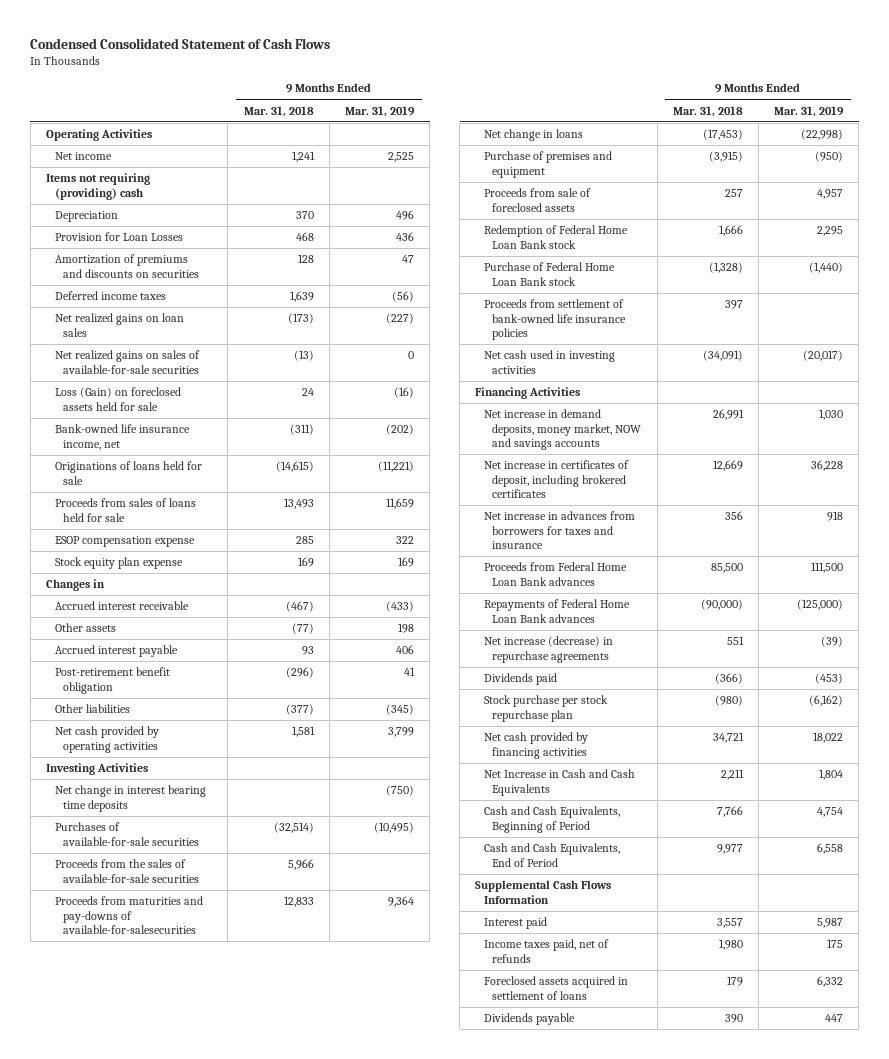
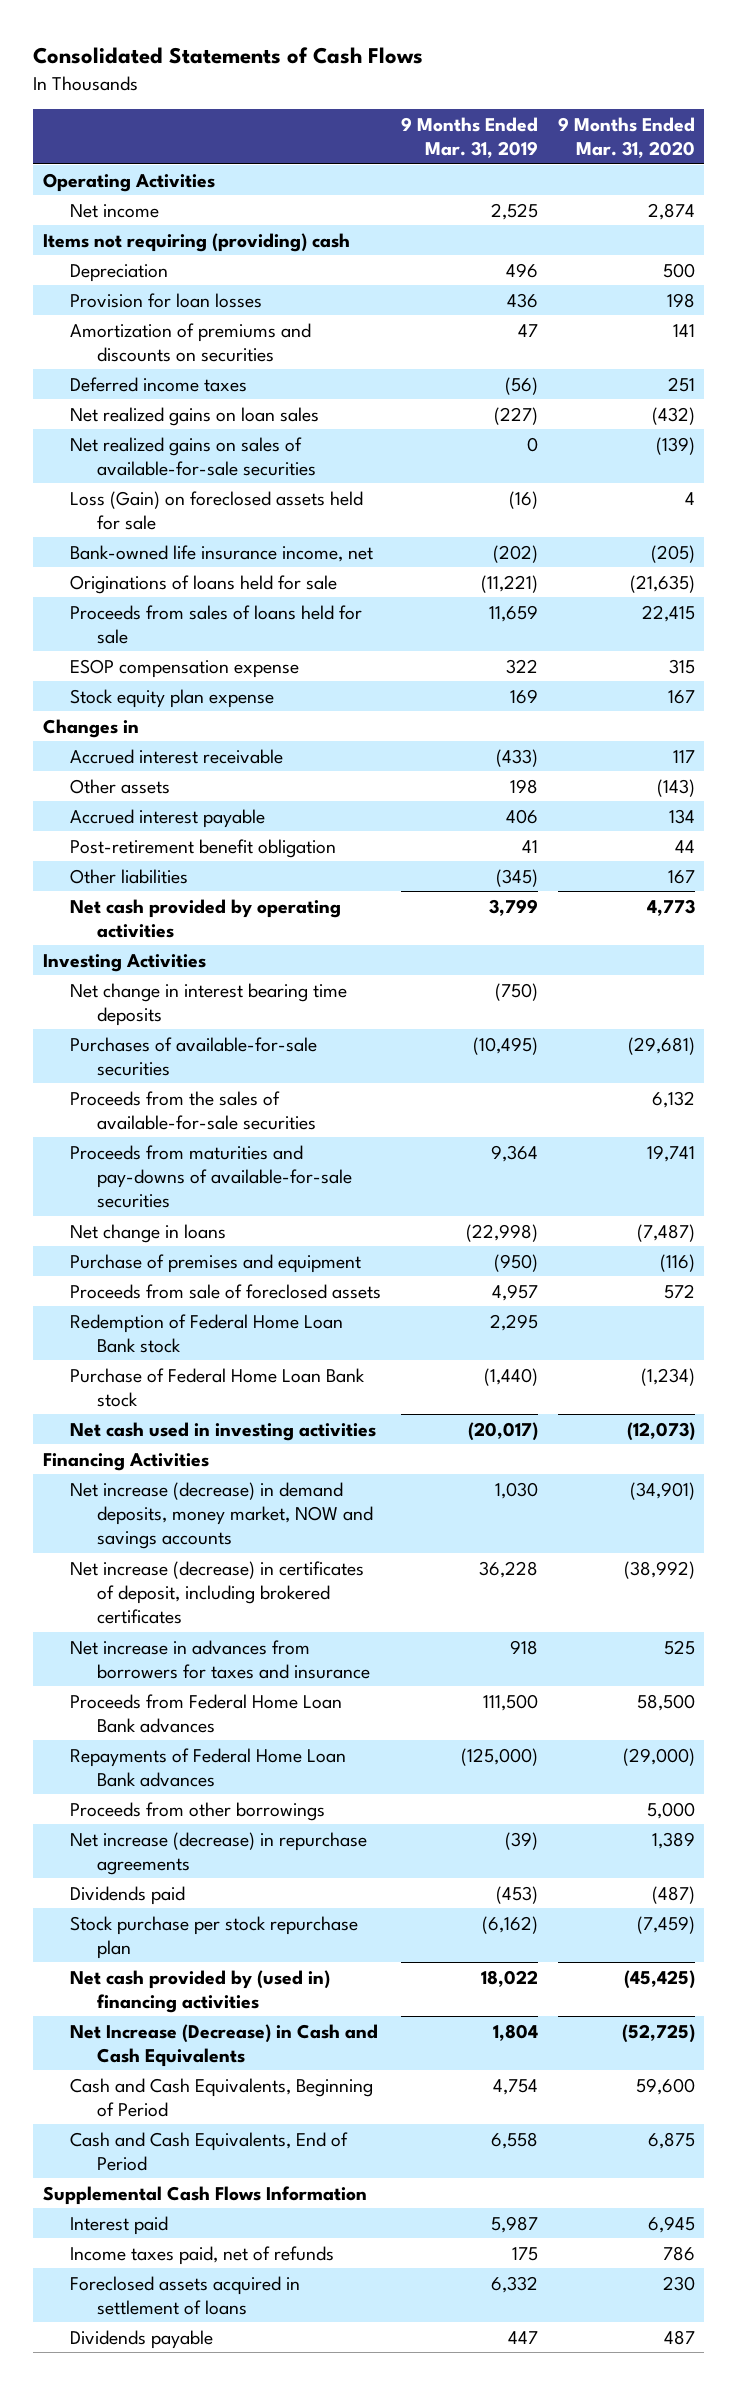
- Condensed Consolidated Statement of Cash Flows
+ Consolidated Statements of Cash Flows
- | 9 Months Ended Mar. 31, 2018 | 9 Months Ended Mar. 31, 2019
+ | 9 Months Ended Mar. 31, 2019 | 9 Months Ended Mar. 31, 2020
- Provision for Loan Losses | 468 | 436
+ Provision for loan losses | 436 | 198
- Proceeds from maturities and pay-downs of available-for-salesecurities | 12,833 | 9,364
+ Proceeds from maturities and pay-downs of available-for-sale securities | 9,364 | 19,741
- Proceeds from settlement of bank-owned life insurance policies | 397 |
- Net increase in demand deposits, money market, NOW and savings accounts | 26,991 | 1,030
- Net increase in certificates of deposit, including brokered certificates | 12,669 | 36,228
+ Net increase (decrease) in demand deposits, money market, NOW and savings accounts | 1,030 | (34,901)
+ Net increase (decrease) in certificates of deposit, including brokered certificates | 36,228 | (38,992)
+ Proceeds from other borrowings | | 5,000
- Net cash provided by financing activities | 34,721 | 18,022
- Net Increase in Cash and Cash Equivalents | 2,211 | 1,804
+ Net cash provided by (used in) financing activities | 18,022 | (45,425)
+ Net Increase (Decrease) in Cash and Cash Equivalents | 1,804 | (52,725)

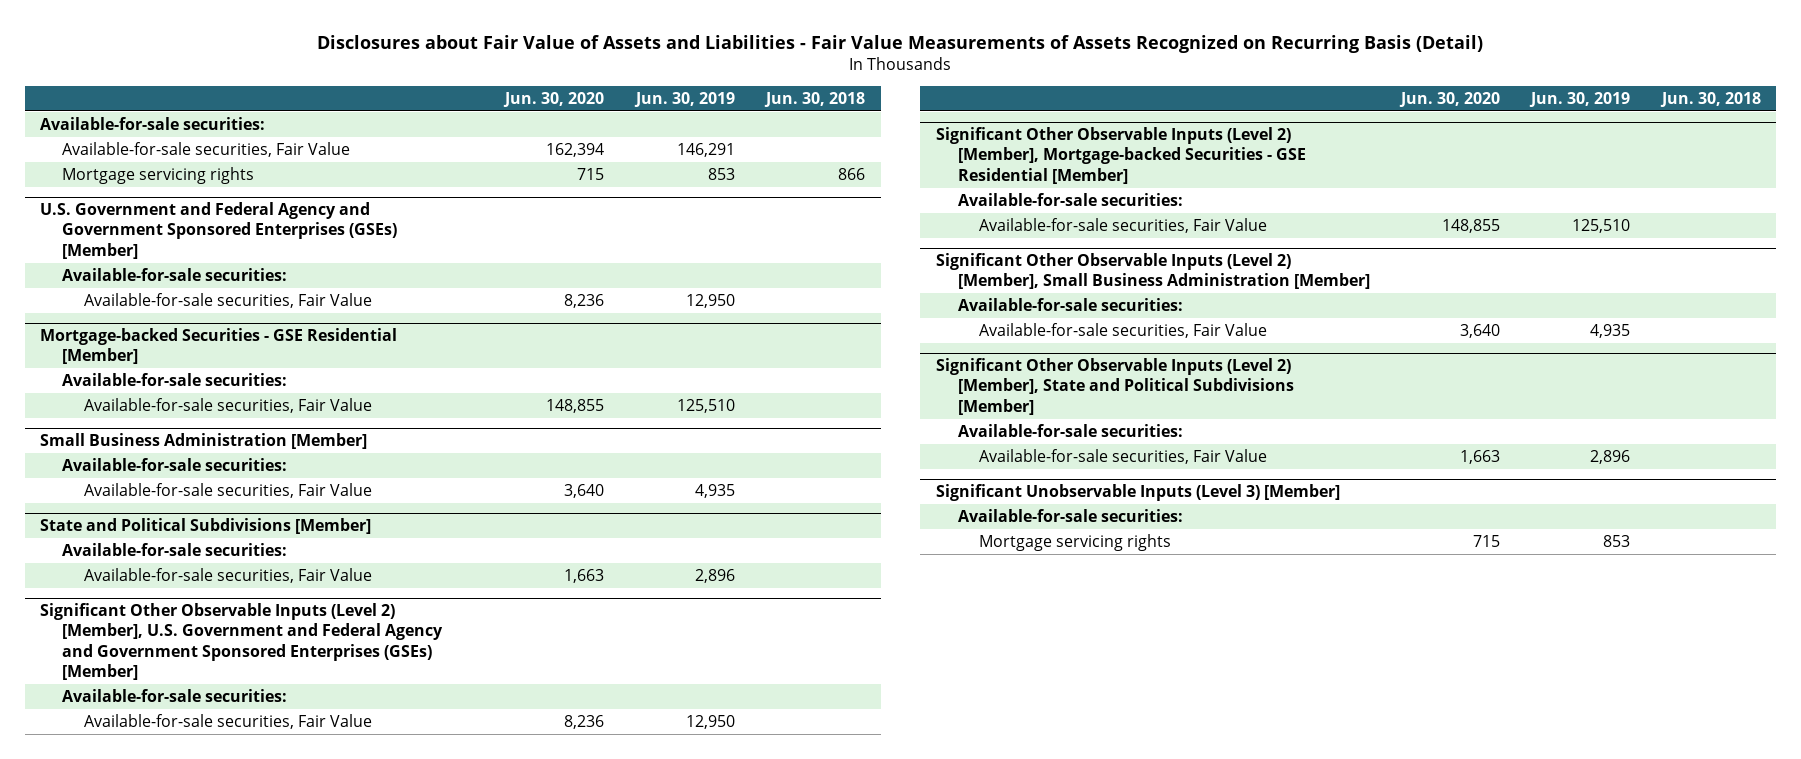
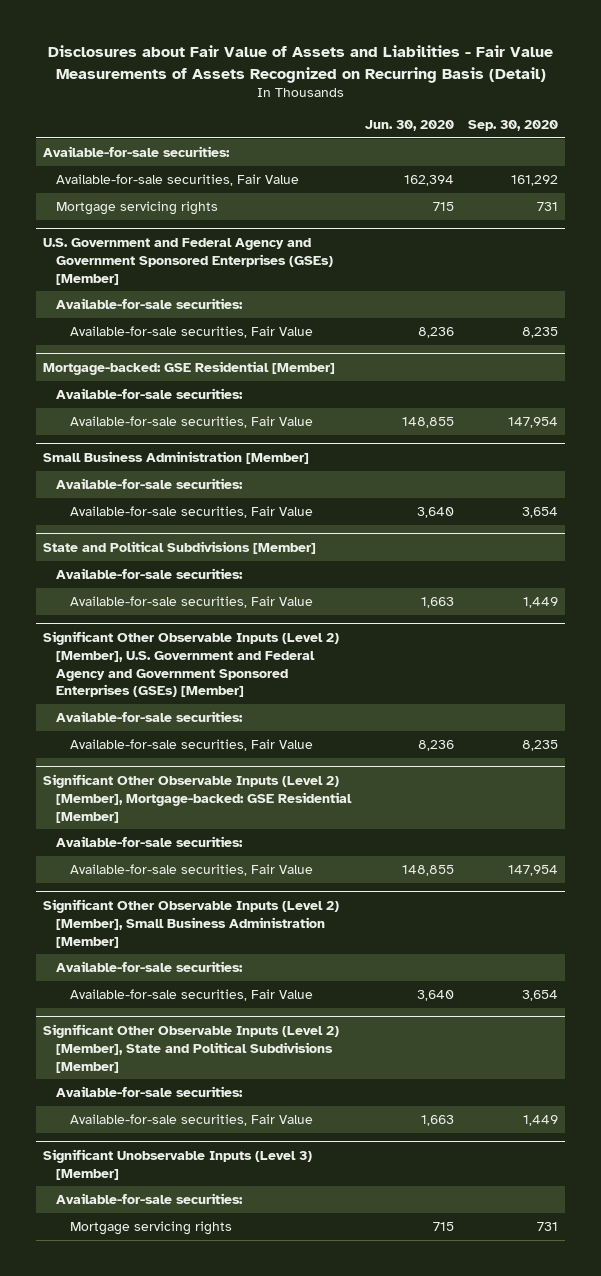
- | Jun. 30, 2020 | Jun. 30, 2019 | Jun. 30, 2018
+ | Jun. 30, 2020 | Sep. 30, 2020
- Mortgage-backed Securities - GSE Residential [Member]
+ Mortgage-backed: GSE Residential [Member]
- Significant Other Observable Inputs (Level 2) [Member], Mortgage-backed Securities - GSE Residential [Member]
+ Significant Other Observable Inputs (Level 2) [Member], Mortgage-backed: GSE Residential [Member]

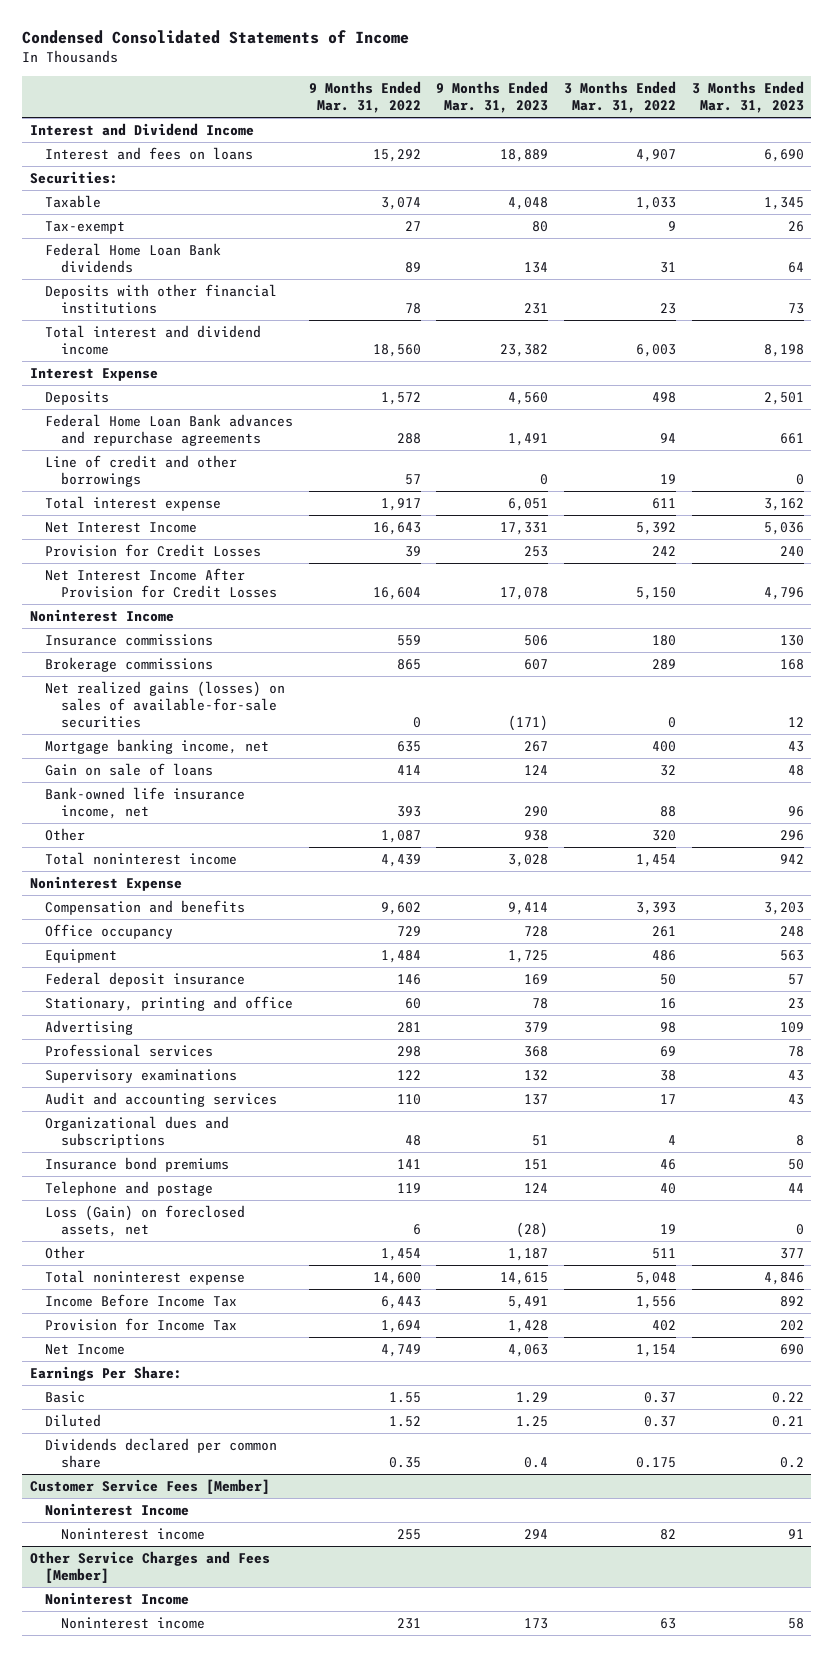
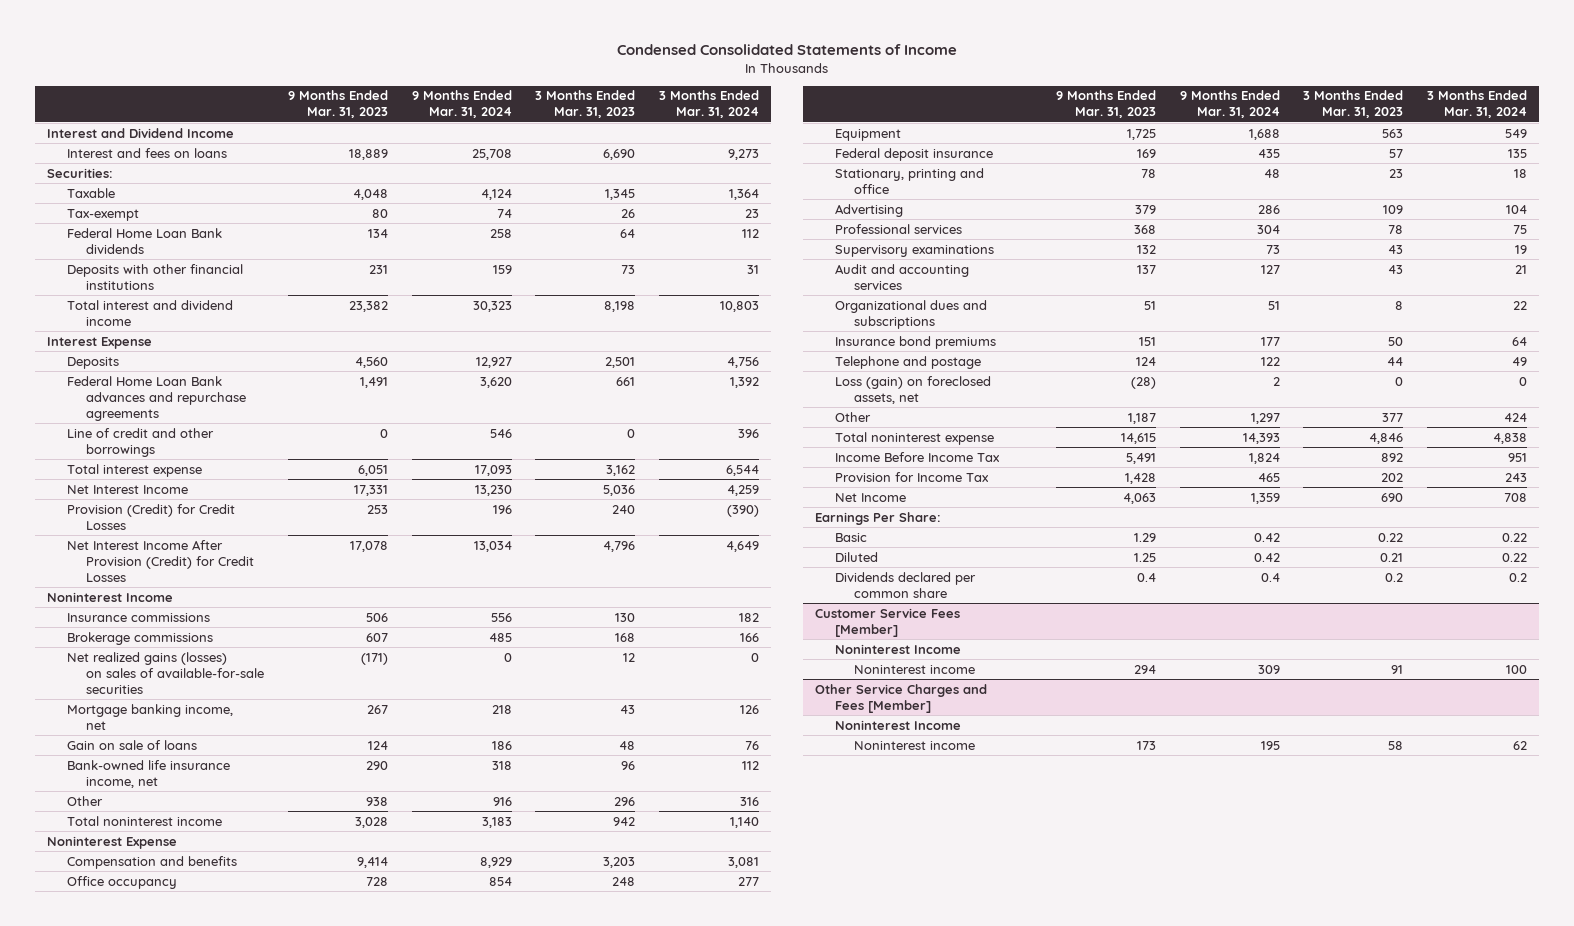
- | 9 Months Ended Mar. 31, 2022 | 9 Months Ended Mar. 31, 2023 | 3 Months Ended Mar. 31, 2022 | 3 Months Ended Mar. 31, 2023
+ | 9 Months Ended Mar. 31, 2023 | 9 Months Ended Mar. 31, 2024 | 3 Months Ended Mar. 31, 2023 | 3 Months Ended Mar. 31, 2024
- Provision for Credit Losses | 39 | 253 | 242 | 240
- Net Interest Income After Provision for Credit Losses | 16,604 | 17,078 | 5,150 | 4,796
+ Provision (Credit) for Credit Losses | 253 | 196 | 240 | (390)
+ Net Interest Income After Provision (Credit) for Credit Losses | 17,078 | 13,034 | 4,796 | 4,649
- Loss (Gain) on foreclosed assets, net | 6 | (28) | 19 | 0
+ Loss (gain) on foreclosed assets, net | (28) | 2 | 0 | 0

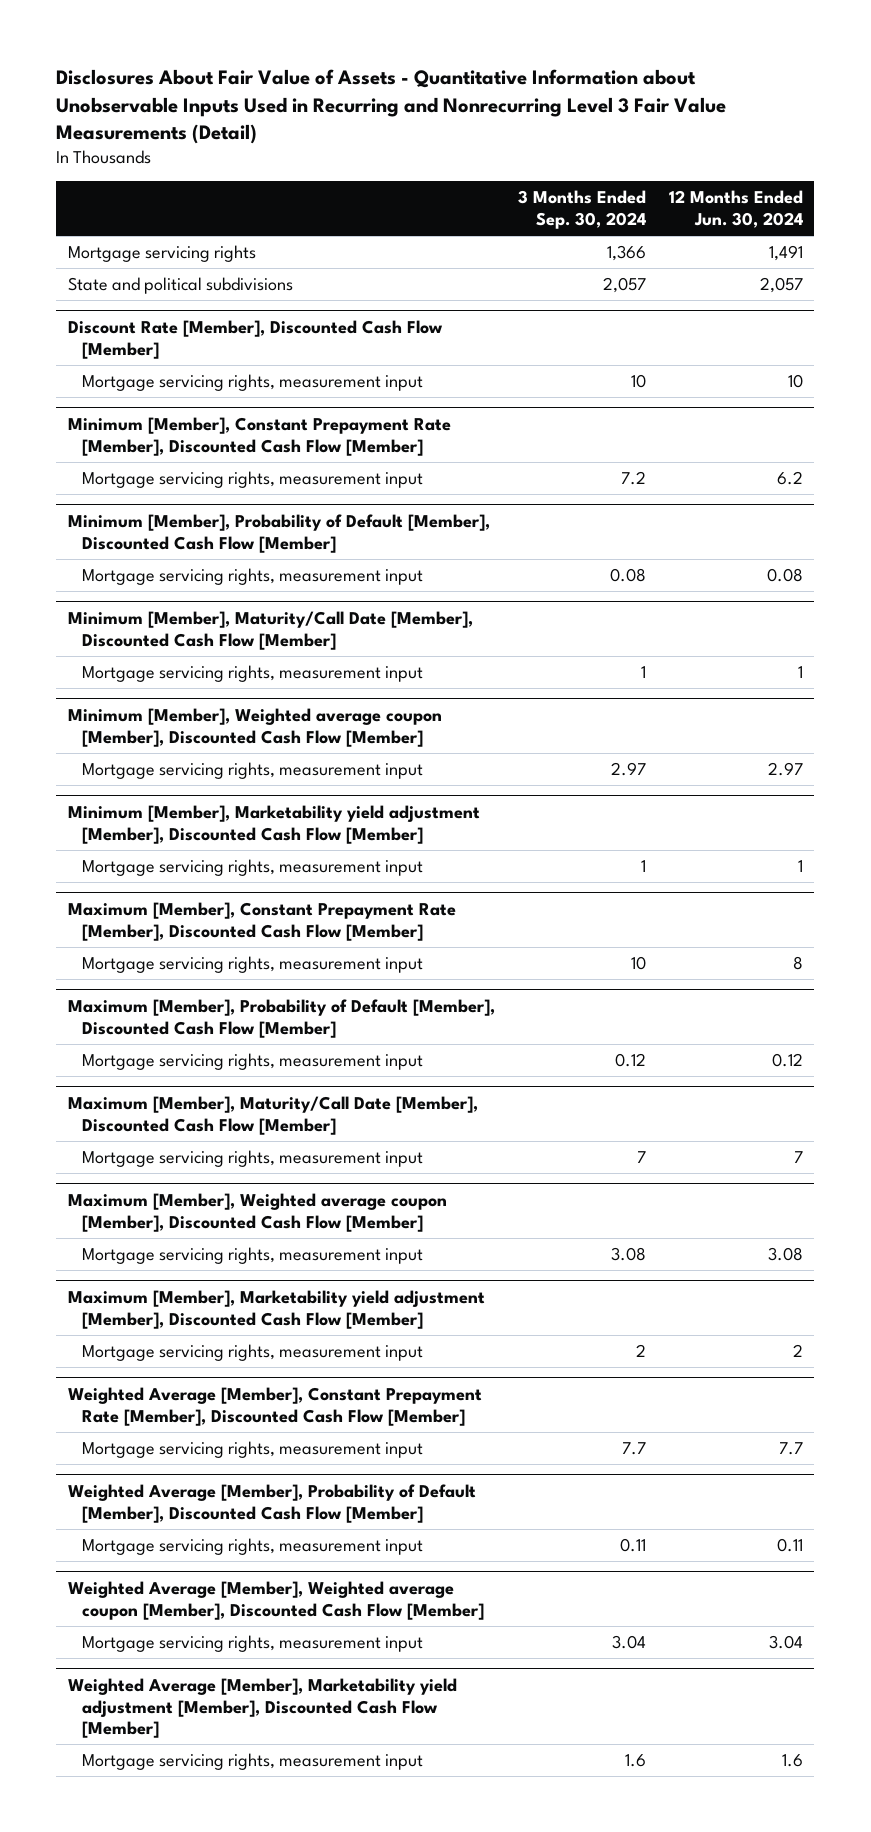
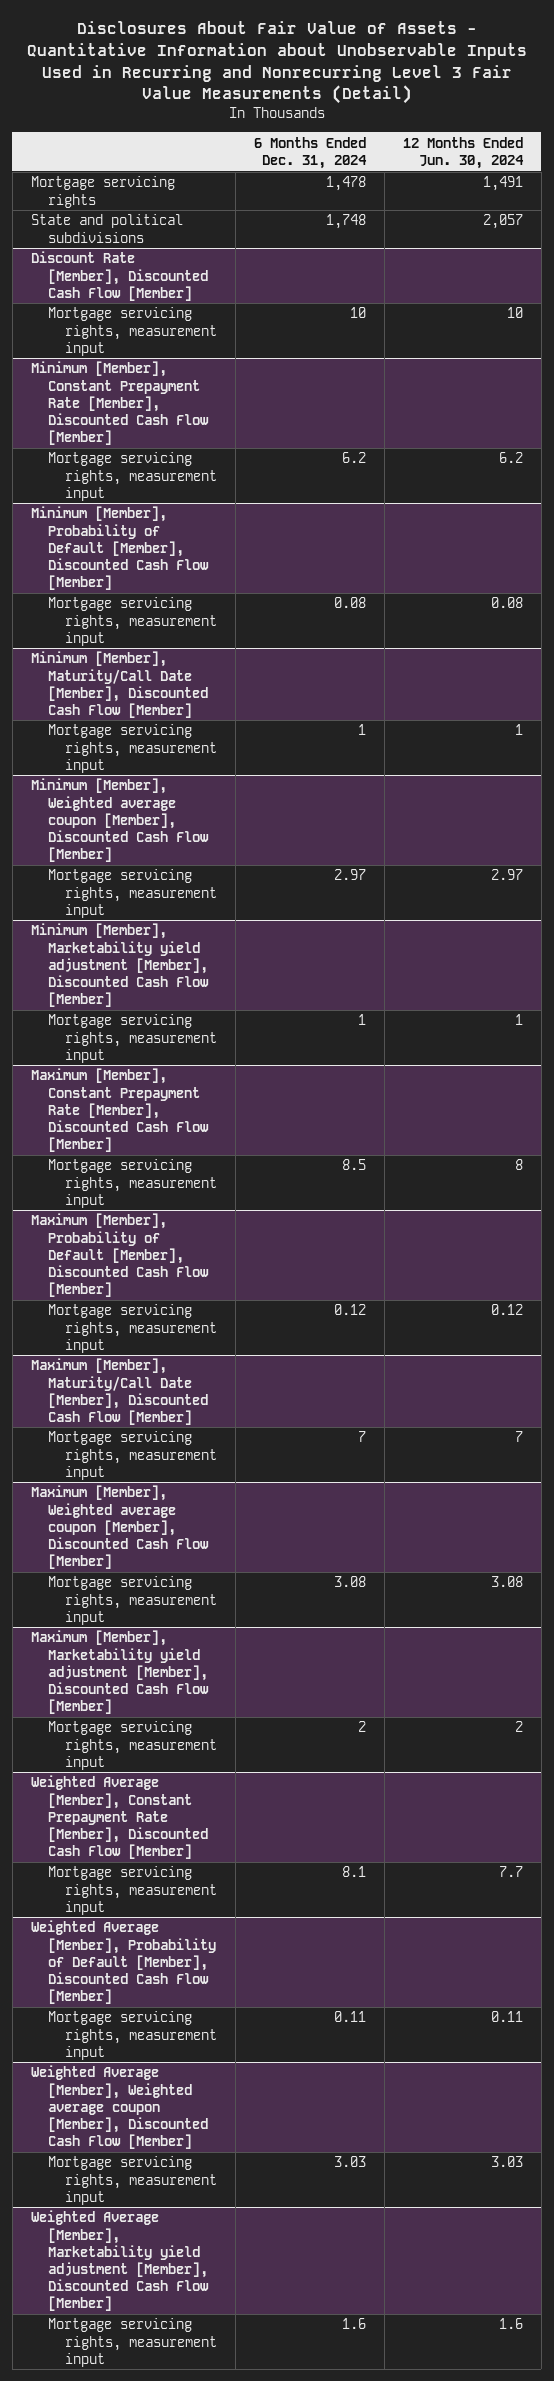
- | 3 Months Ended Sep. 30, 2024 | 12 Months Ended Jun. 30, 2024
+ | 6 Months Ended Dec. 31, 2024 | 12 Months Ended Jun. 30, 2024
@ Weighted Average [Member], Weighted average coupon [Member], Discounted Cash Flow [Member]
- Mortgage servicing rights, measurement input | 3.04 | 3.04
+ Mortgage servicing rights, measurement input | 3.03 | 3.03

